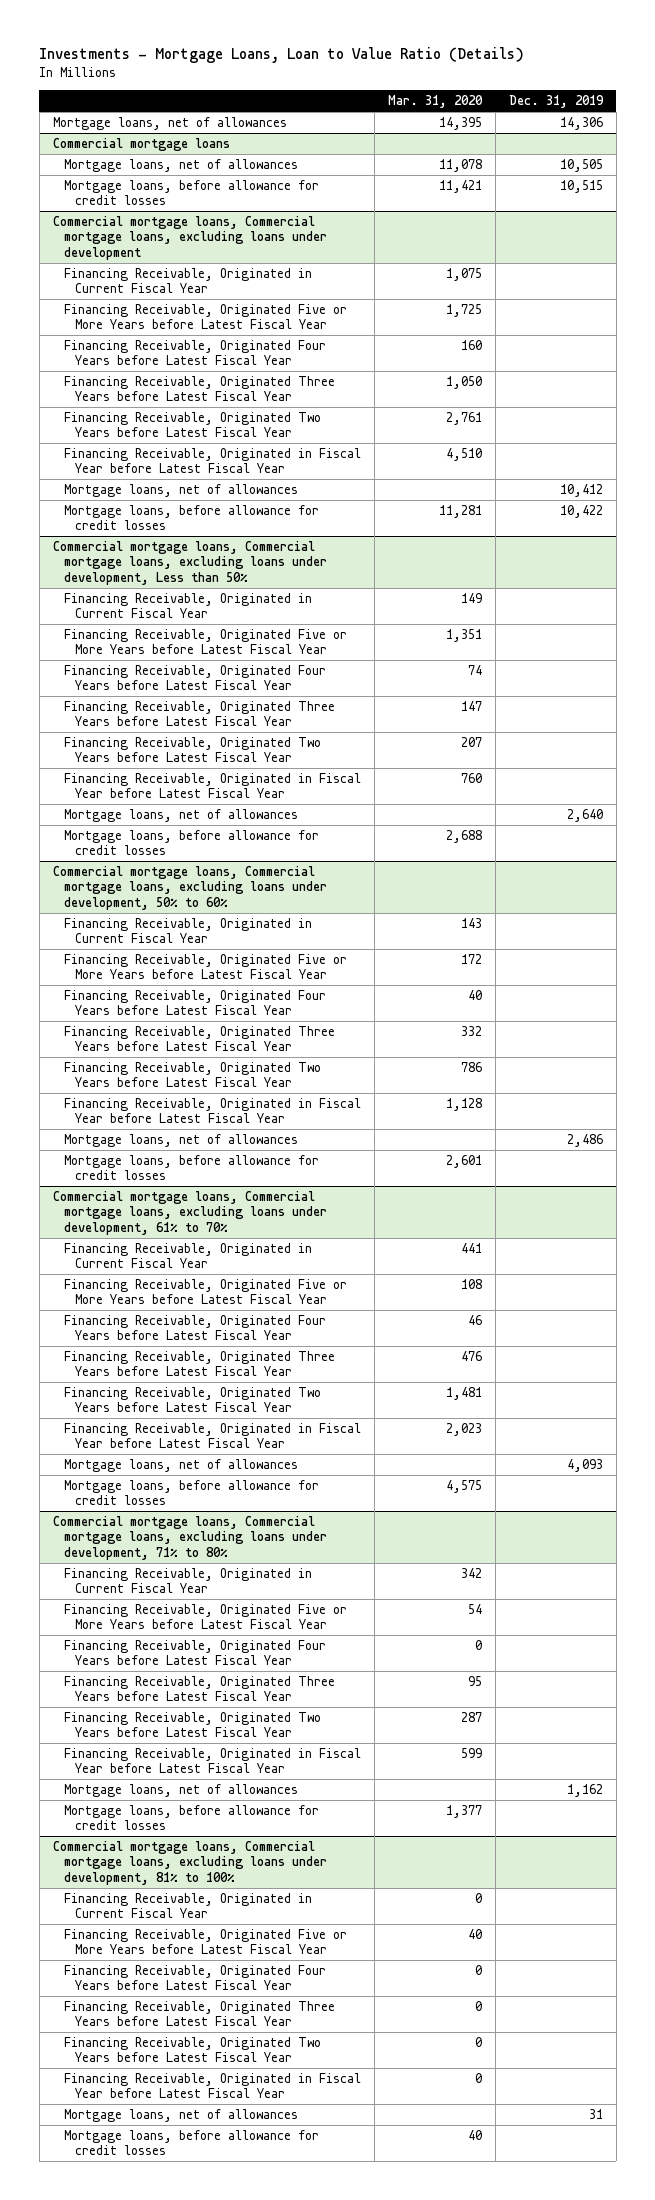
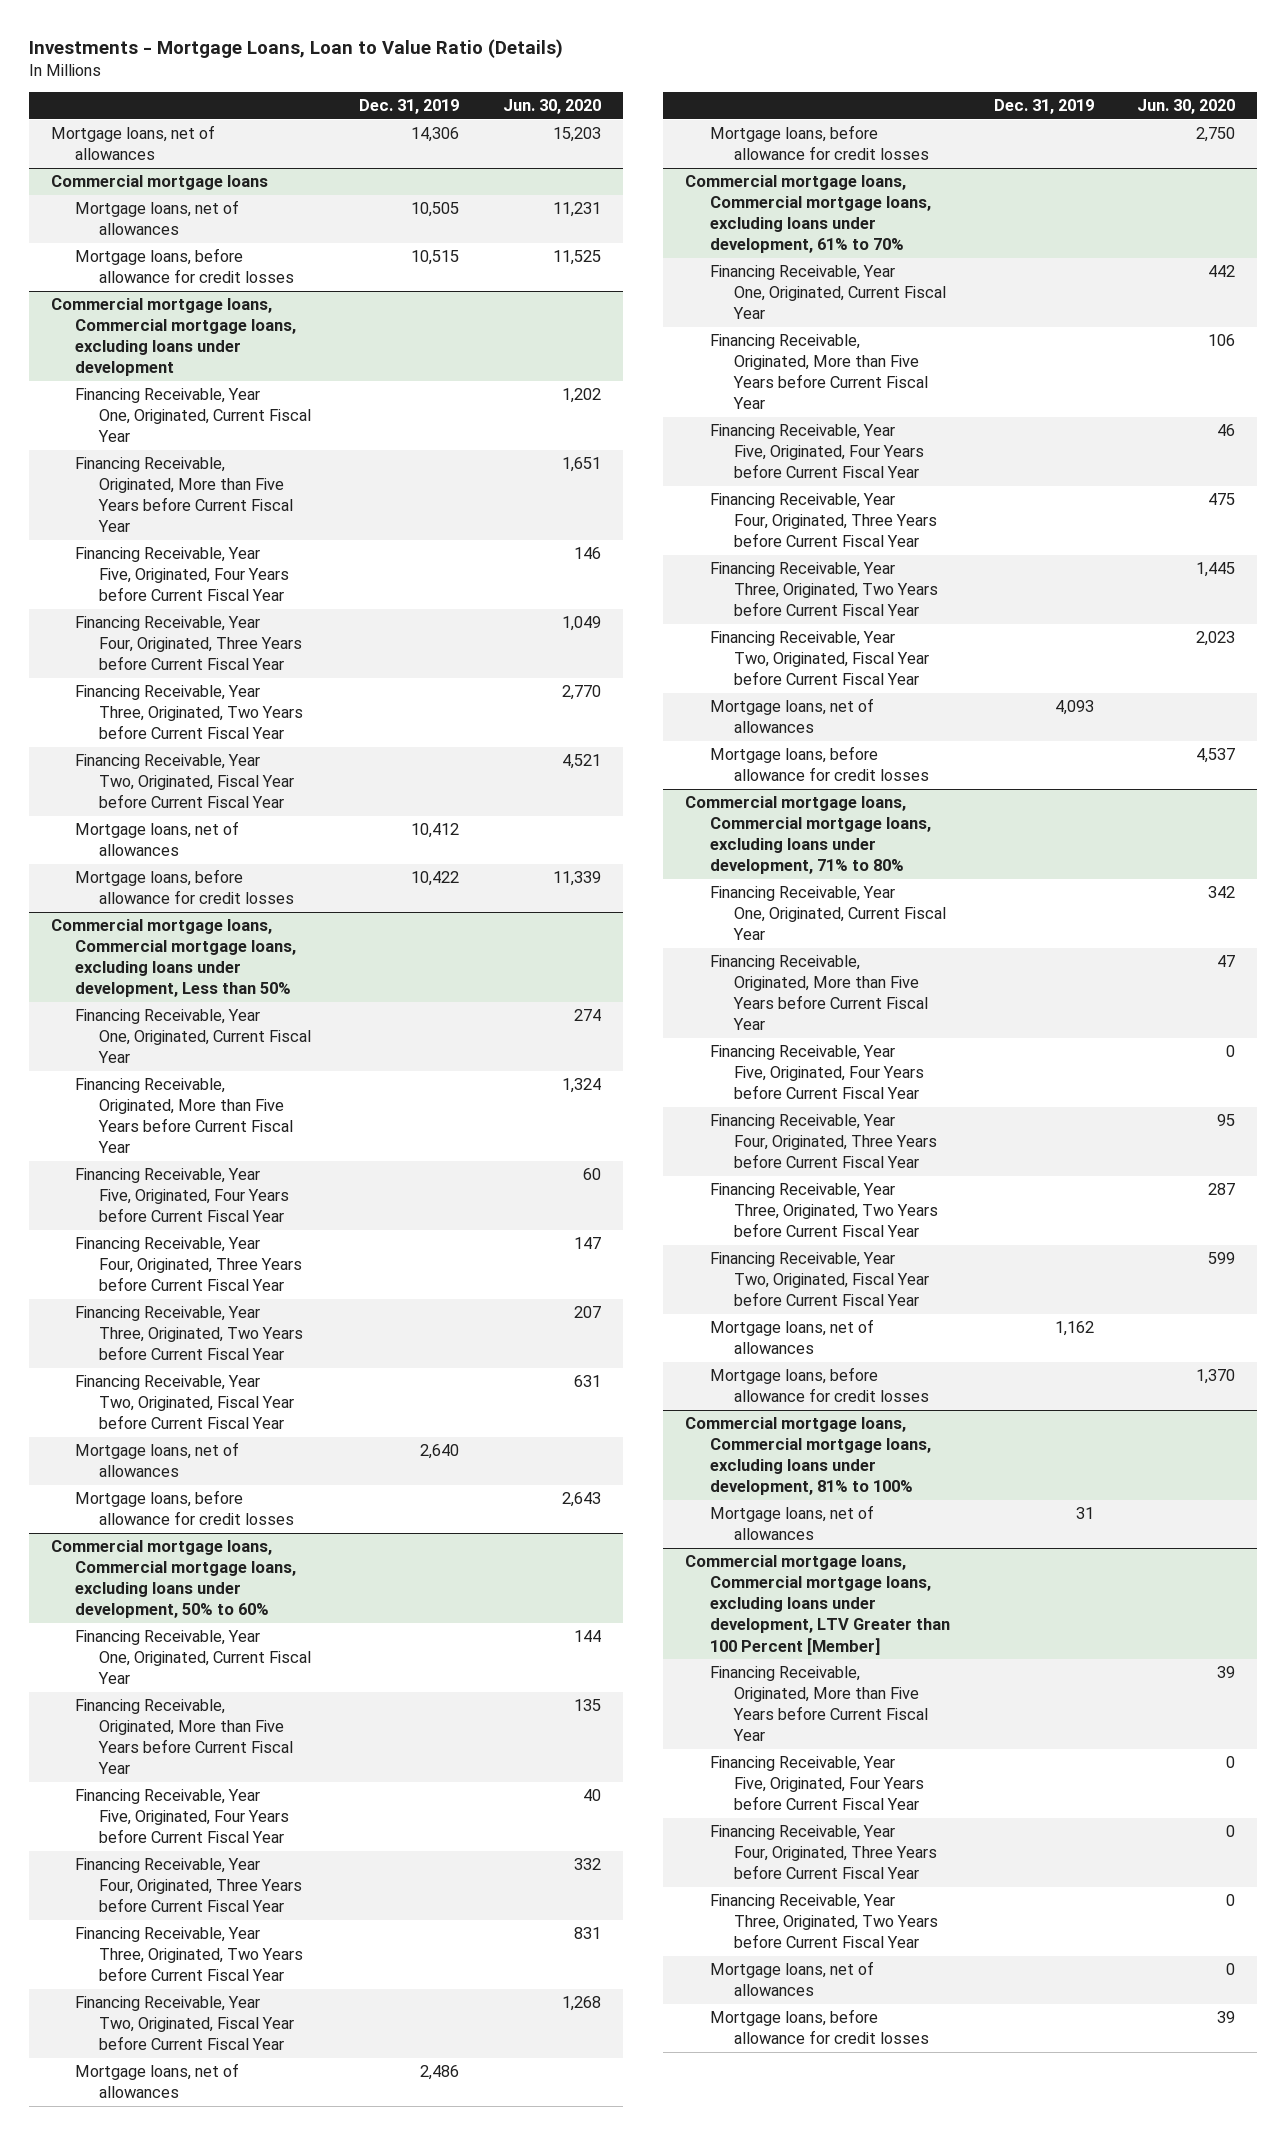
- | Mar. 31, 2020 | Dec. 31, 2019
+ | Dec. 31, 2019 | Jun. 30, 2020
@ Commercial mortgage loans, Commercial mortgage loans, excluding loans under development
- Financing Receivable, Originated in Current Fiscal Year | 1,075 |
- Financing Receivable, Originated Five or More Years before Latest Fiscal Year | 1,725 |
- Financing Receivable, Originated Four Years before Latest Fiscal Year | 160 |
- Financing Receivable, Originated Three Years before Latest Fiscal Year | 1,050 |
- Financing Receivable, Originated Two Years before Latest Fiscal Year | 2,761 |
- Financing Receivable, Originated in Fiscal Year before Latest Fiscal Year | 4,510 |
+ Financing Receivable, Year One, Originated, Current Fiscal Year | | 1,202
+ Financing Receivable, Originated, More than Five Years before Current Fiscal Year | | 1,651
+ Financing Receivable, Year Five, Originated, Four Years before Current Fiscal Year | | 146
+ Financing Receivable, Year Four, Originated, Three Years before Current Fiscal Year | | 1,049
+ Financing Receivable, Year Three, Originated, Two Years before Current Fiscal Year | | 2,770
+ Financing Receivable, Year Two, Originated, Fiscal Year before Current Fiscal Year | | 4,521
@ Commercial mortgage loans, Commercial mortgage loans, excluding loans under development, Less than 50%
- Financing Receivable, Originated in Current Fiscal Year | 149 |
- Financing Receivable, Originated Five or More Years before Latest Fiscal Year | 1,351 |
- Financing Receivable, Originated Four Years before Latest Fiscal Year | 74 |
- Financing Receivable, Originated Three Years before Latest Fiscal Year | 147 |
- Financing Receivable, Originated Two Years before Latest Fiscal Year | 207 |
- Financing Receivable, Originated in Fiscal Year before Latest Fiscal Year | 760 |
+ Financing Receivable, Year One, Originated, Current Fiscal Year | | 274
+ Financing Receivable, Originated, More than Five Years before Current Fiscal Year | | 1,324
+ Financing Receivable, Year Five, Originated, Four Years before Current Fiscal Year | | 60
+ Financing Receivable, Year Four, Originated, Three Years before Current Fiscal Year | | 147
+ Financing Receivable, Year Three, Originated, Two Years before Current Fiscal Year | | 207
+ Financing Receivable, Year Two, Originated, Fiscal Year before Current Fiscal Year | | 631
@ Commercial mortgage loans, Commercial mortgage loans, excluding loans under development, 50% to 60%
- Financing Receivable, Originated in Current Fiscal Year | 143 |
- Financing Receivable, Originated Five or More Years before Latest Fiscal Year | 172 |
- Financing Receivable, Originated Four Years before Latest Fiscal Year | 40 |
- Financing Receivable, Originated Three Years before Latest Fiscal Year | 332 |
- Financing Receivable, Originated Two Years before Latest Fiscal Year | 786 |
- Financing Receivable, Originated in Fiscal Year before Latest Fiscal Year | 1,128 |
+ Financing Receivable, Year One, Originated, Current Fiscal Year | | 144
+ Financing Receivable, Originated, More than Five Years before Current Fiscal Year | | 135
+ Financing Receivable, Year Five, Originated, Four Years before Current Fiscal Year | | 40
+ Financing Receivable, Year Four, Originated, Three Years before Current Fiscal Year | | 332
+ Financing Receivable, Year Three, Originated, Two Years before Current Fiscal Year | | 831
+ Financing Receivable, Year Two, Originated, Fiscal Year before Current Fiscal Year | | 1,268
@ Commercial mortgage loans, Commercial mortgage loans, excluding loans under development, 61% to 70%
- Financing Receivable, Originated in Current Fiscal Year | 441 |
- Financing Receivable, Originated Five or More Years before Latest Fiscal Year | 108 |
- Financing Receivable, Originated Four Years before Latest Fiscal Year | 46 |
- Financing Receivable, Originated Three Years before Latest Fiscal Year | 476 |
- Financing Receivable, Originated Two Years before Latest Fiscal Year | 1,481 |
- Financing Receivable, Originated in Fiscal Year before Latest Fiscal Year | 2,023 |
+ Financing Receivable, Year One, Originated, Current Fiscal Year | | 442
+ Financing Receivable, Originated, More than Five Years before Current Fiscal Year | | 106
+ Financing Receivable, Year Five, Originated, Four Years before Current Fiscal Year | | 46
+ Financing Receivable, Year Four, Originated, Three Years before Current Fiscal Year | | 475
+ Financing Receivable, Year Three, Originated, Two Years before Current Fiscal Year | | 1,445
+ Financing Receivable, Year Two, Originated, Fiscal Year before Current Fiscal Year | | 2,023
@ Commercial mortgage loans, Commercial mortgage loans, excluding loans under development, 71% to 80%
- Financing Receivable, Originated in Current Fiscal Year | 342 |
- Financing Receivable, Originated Five or More Years before Latest Fiscal Year | 54 |
- Financing Receivable, Originated Four Years before Latest Fiscal Year | 0 |
- Financing Receivable, Originated Three Years before Latest Fiscal Year | 95 |
- Financing Receivable, Originated Two Years before Latest Fiscal Year | 287 |
- Financing Receivable, Originated in Fiscal Year before Latest Fiscal Year | 599 |
+ Financing Receivable, Year One, Originated, Current Fiscal Year | | 342
+ Financing Receivable, Originated, More than Five Years before Current Fiscal Year | | 47
+ Financing Receivable, Year Five, Originated, Four Years before Current Fiscal Year | | 0
+ Financing Receivable, Year Four, Originated, Three Years before Current Fiscal Year | | 95
+ Financing Receivable, Year Three, Originated, Two Years before Current Fiscal Year | | 287
+ Financing Receivable, Year Two, Originated, Fiscal Year before Current Fiscal Year | | 599
@ Commercial mortgage loans, Commercial mortgage loans, excluding loans under development, 81% to 100%
- Financing Receivable, Originated in Current Fiscal Year | 0 |
- Financing Receivable, Originated Five or More Years before Latest Fiscal Year | 40 |
- Financing Receivable, Originated Four Years before Latest Fiscal Year | 0 |
- Financing Receivable, Originated Three Years before Latest Fiscal Year | 0 |
- Financing Receivable, Originated Two Years before Latest Fiscal Year | 0 |
- Financing Receivable, Originated in Fiscal Year before Latest Fiscal Year | 0 |
- Mortgage loans, before allowance for credit losses | 40 |
+ Commercial mortgage loans, Commercial mortgage loans, excluding loans under development, LTV Greater than 100 Percent [Member]
+ Financing Receivable, Originated, More than Five Years before Current Fiscal Year | | 39
+ Financing Receivable, Year Five, Originated, Four Years before Current Fiscal Year | | 0
+ Financing Receivable, Year Four, Originated, Three Years before Current Fiscal Year | | 0
+ Financing Receivable, Year Three, Originated, Two Years before Current Fiscal Year | | 0
+ Mortgage loans, net of allowances | | 0
+ Mortgage loans, before allowance for credit losses | | 39

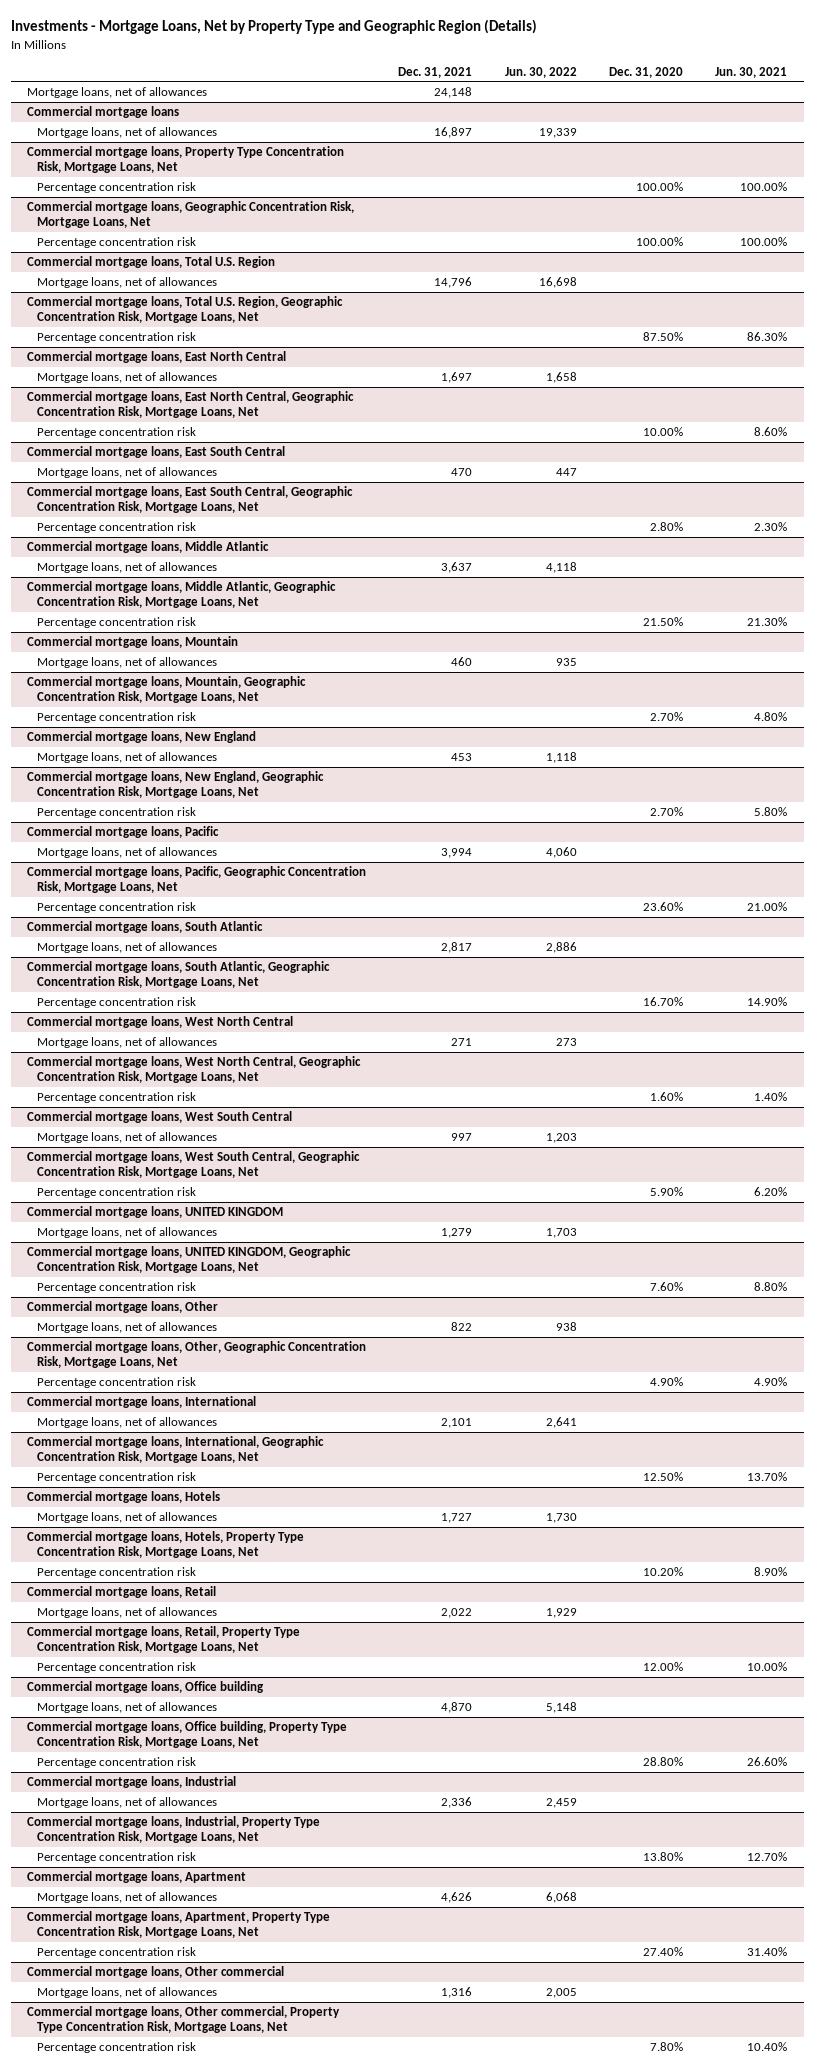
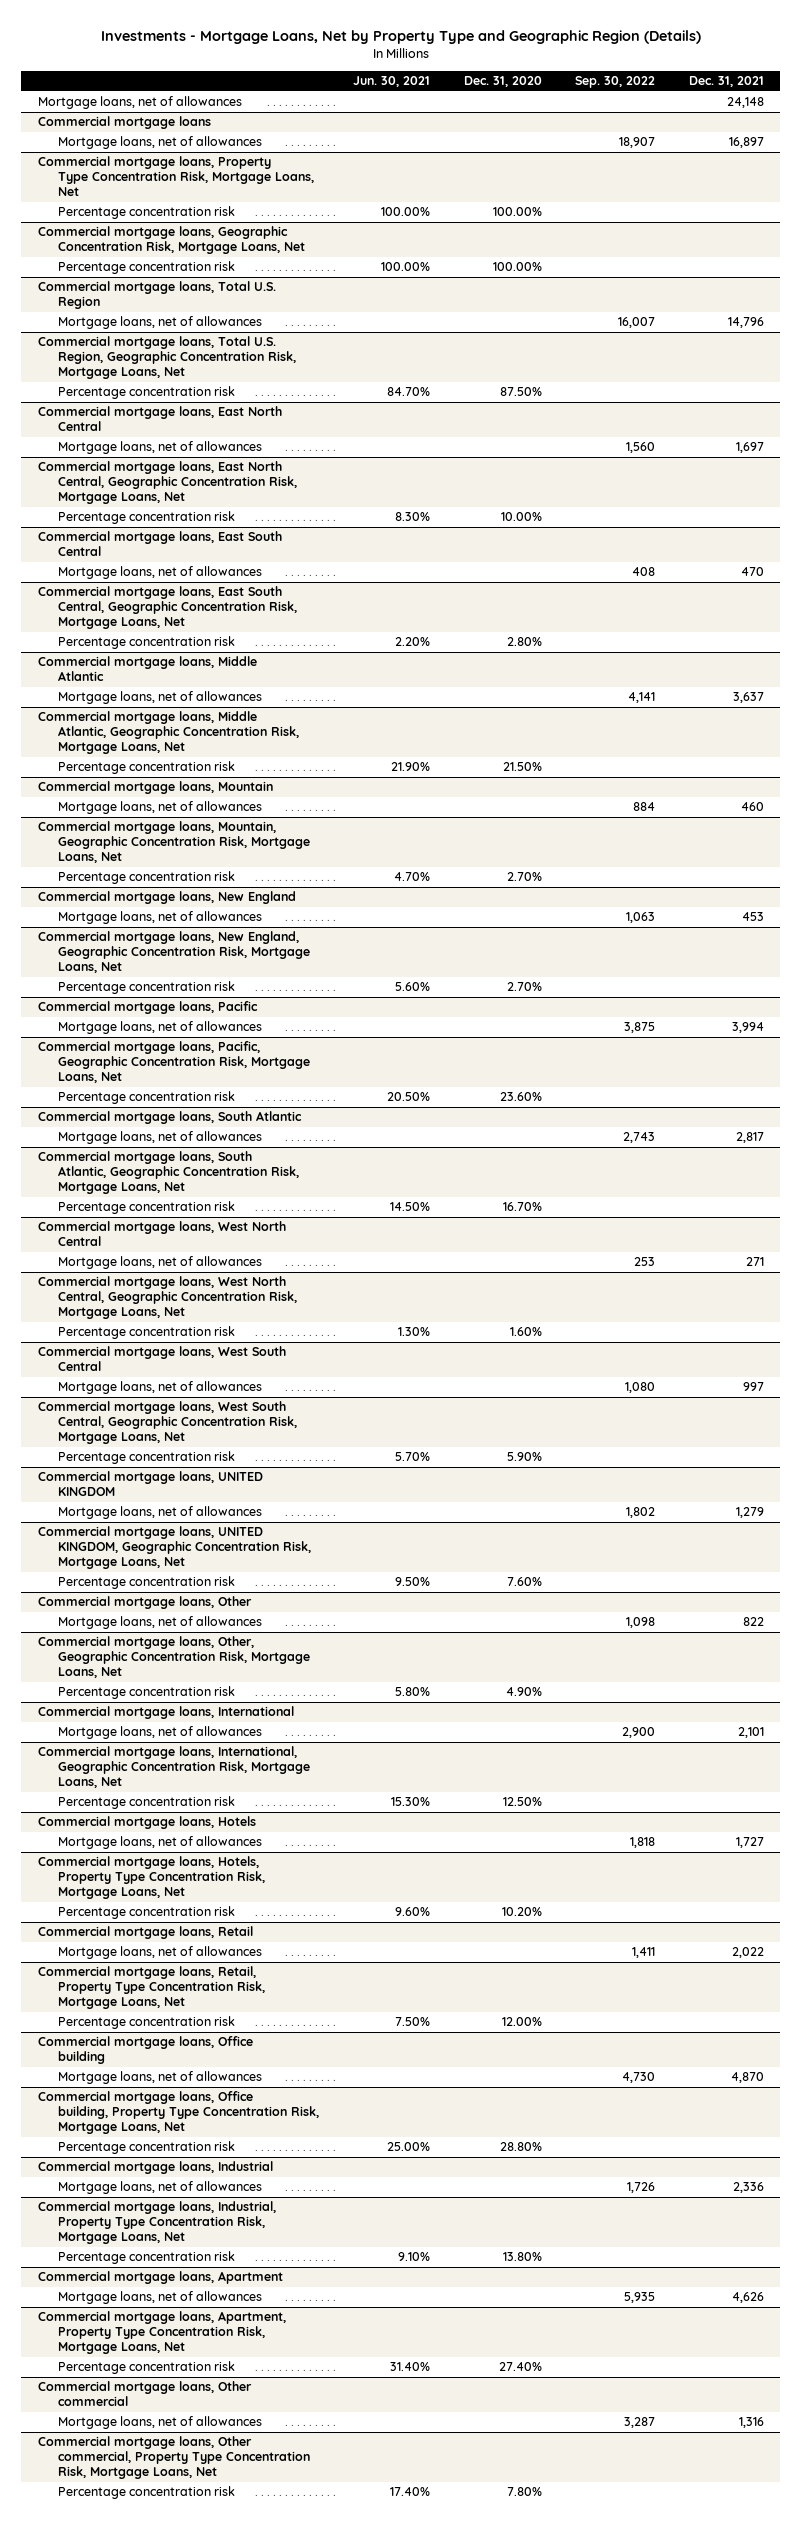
- | Dec. 31, 2021 | Jun. 30, 2022 | Dec. 31, 2020 | Jun. 30, 2021
+ | Jun. 30, 2021 | Dec. 31, 2020 | Sep. 30, 2022 | Dec. 31, 2021
@ Commercial mortgage loans, Total U.S. Region, Geographic Concentration Risk, Mortgage Loans, Net
- Percentage concentration risk | | | 87.50% | 86.30%
+ Percentage concentration risk | 84.70% | 87.50% | |
@ Commercial mortgage loans, East North Central, Geographic Concentration Risk, Mortgage Loans, Net
- Percentage concentration risk | | | 10.00% | 8.60%
+ Percentage concentration risk | 8.30% | 10.00% | |
@ Commercial mortgage loans, East South Central, Geographic Concentration Risk, Mortgage Loans, Net
- Percentage concentration risk | | | 2.80% | 2.30%
+ Percentage concentration risk | 2.20% | 2.80% | |
@ Commercial mortgage loans, Middle Atlantic, Geographic Concentration Risk, Mortgage Loans, Net
- Percentage concentration risk | | | 21.50% | 21.30%
+ Percentage concentration risk | 21.90% | 21.50% | |
@ Commercial mortgage loans, Mountain, Geographic Concentration Risk, Mortgage Loans, Net
- Percentage concentration risk | | | 2.70% | 4.80%
+ Percentage concentration risk | 4.70% | 2.70% | |
@ Commercial mortgage loans, New England, Geographic Concentration Risk, Mortgage Loans, Net
- Percentage concentration risk | | | 2.70% | 5.80%
+ Percentage concentration risk | 5.60% | 2.70% | |
@ Commercial mortgage loans, Pacific, Geographic Concentration Risk, Mortgage Loans, Net
- Percentage concentration risk | | | 23.60% | 21.00%
+ Percentage concentration risk | 20.50% | 23.60% | |
@ Commercial mortgage loans, South Atlantic, Geographic Concentration Risk, Mortgage Loans, Net
- Percentage concentration risk | | | 16.70% | 14.90%
+ Percentage concentration risk | 14.50% | 16.70% | |
@ Commercial mortgage loans, West North Central, Geographic Concentration Risk, Mortgage Loans, Net
- Percentage concentration risk | | | 1.60% | 1.40%
+ Percentage concentration risk | 1.30% | 1.60% | |
@ Commercial mortgage loans, West South Central, Geographic Concentration Risk, Mortgage Loans, Net
- Percentage concentration risk | | | 5.90% | 6.20%
+ Percentage concentration risk | 5.70% | 5.90% | |
@ Commercial mortgage loans, UNITED KINGDOM, Geographic Concentration Risk, Mortgage Loans, Net
- Percentage concentration risk | | | 7.60% | 8.80%
+ Percentage concentration risk | 9.50% | 7.60% | |
@ Commercial mortgage loans, Other, Geographic Concentration Risk, Mortgage Loans, Net
- Percentage concentration risk | | | 4.90% | 4.90%
+ Percentage concentration risk | 5.80% | 4.90% | |
@ Commercial mortgage loans, International, Geographic Concentration Risk, Mortgage Loans, Net
- Percentage concentration risk | | | 12.50% | 13.70%
+ Percentage concentration risk | 15.30% | 12.50% | |
@ Commercial mortgage loans, Hotels, Property Type Concentration Risk, Mortgage Loans, Net
- Percentage concentration risk | | | 10.20% | 8.90%
+ Percentage concentration risk | 9.60% | 10.20% | |
@ Commercial mortgage loans, Retail, Property Type Concentration Risk, Mortgage Loans, Net
- Percentage concentration risk | | | 12.00% | 10.00%
+ Percentage concentration risk | 7.50% | 12.00% | |
@ Commercial mortgage loans, Office building, Property Type Concentration Risk, Mortgage Loans, Net
- Percentage concentration risk | | | 28.80% | 26.60%
+ Percentage concentration risk | 25.00% | 28.80% | |
@ Commercial mortgage loans, Industrial, Property Type Concentration Risk, Mortgage Loans, Net
- Percentage concentration risk | | | 13.80% | 12.70%
+ Percentage concentration risk | 9.10% | 13.80% | |
@ Commercial mortgage loans, Other commercial, Property Type Concentration Risk, Mortgage Loans, Net
- Percentage concentration risk | | | 7.80% | 10.40%
+ Percentage concentration risk | 17.40% | 7.80% | |

